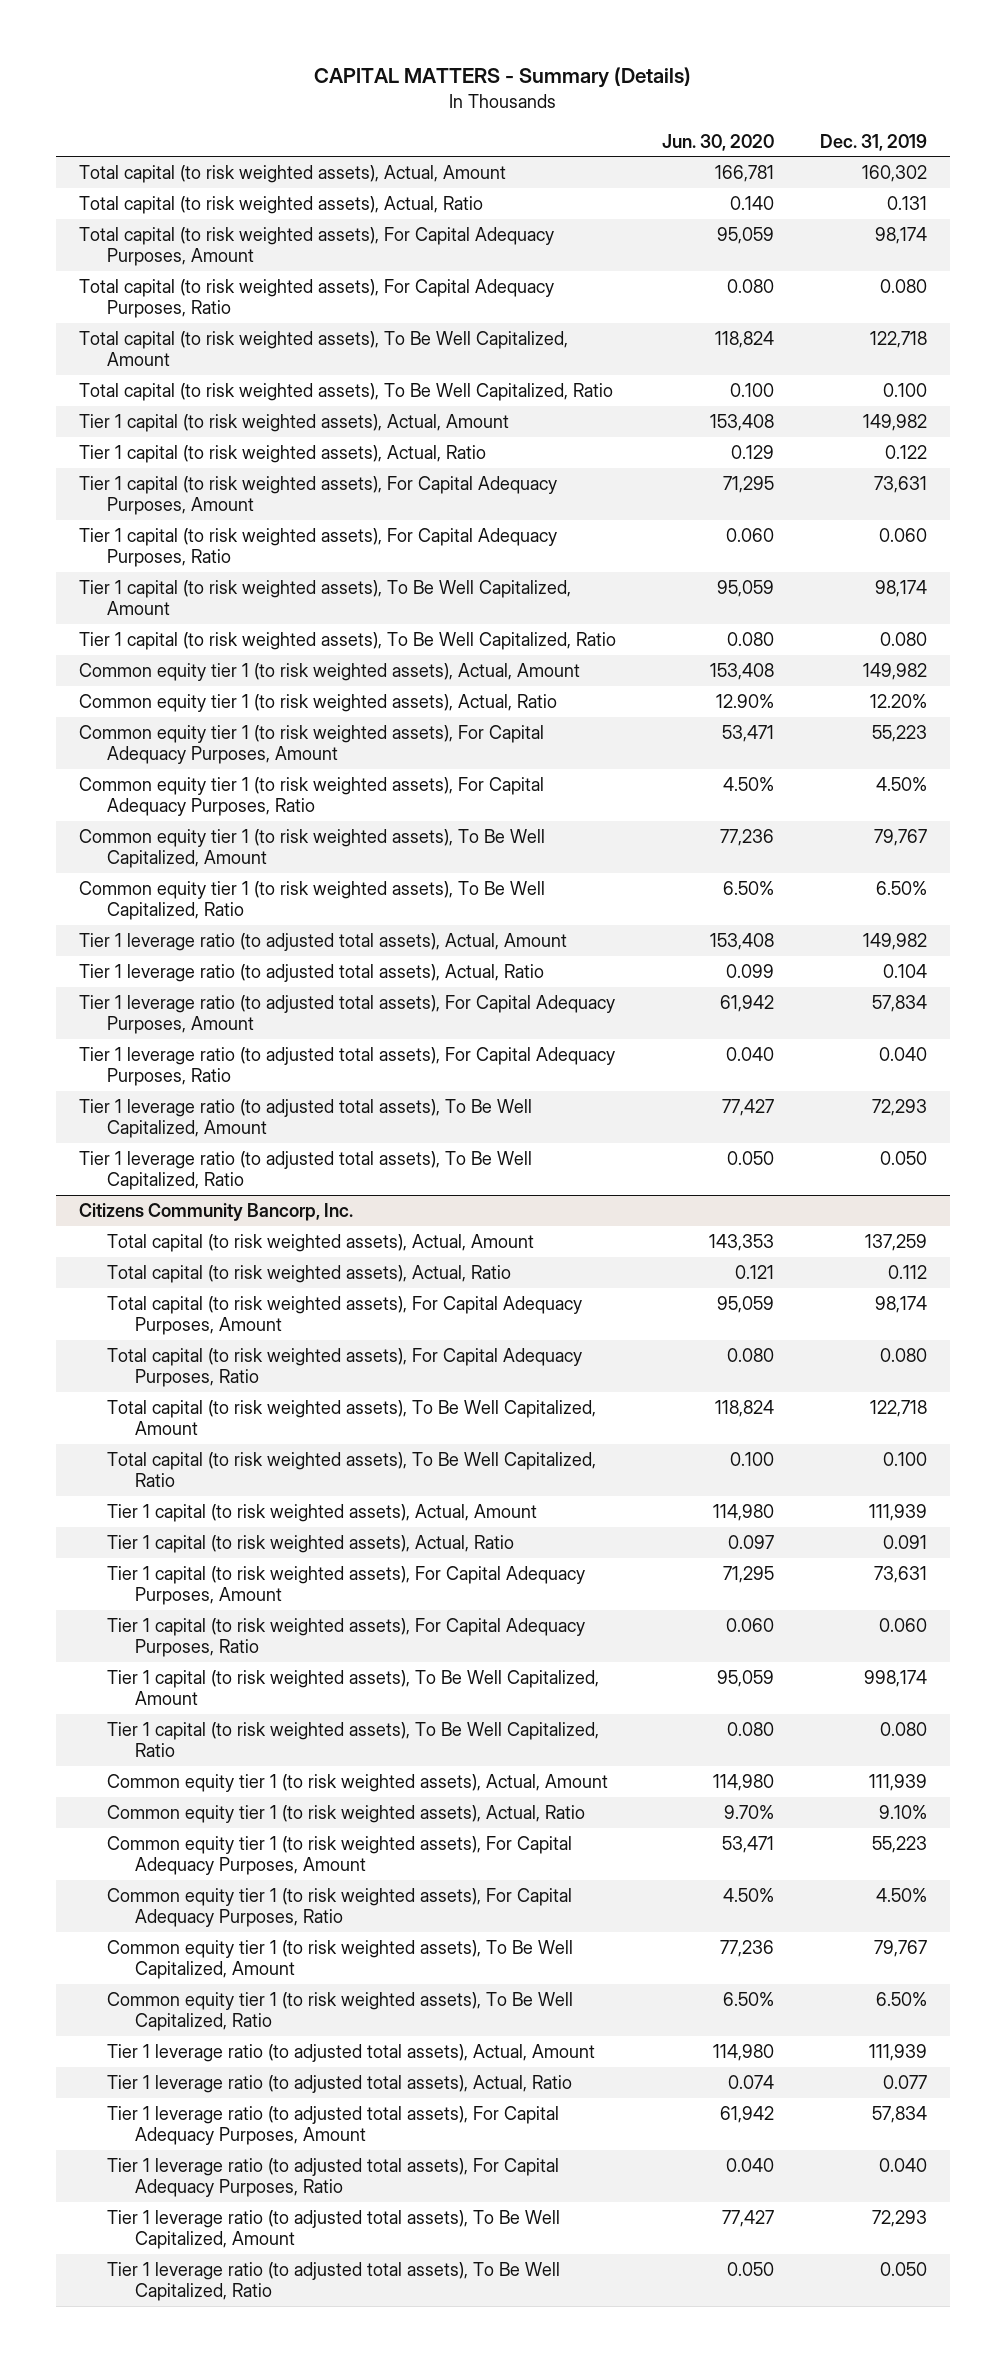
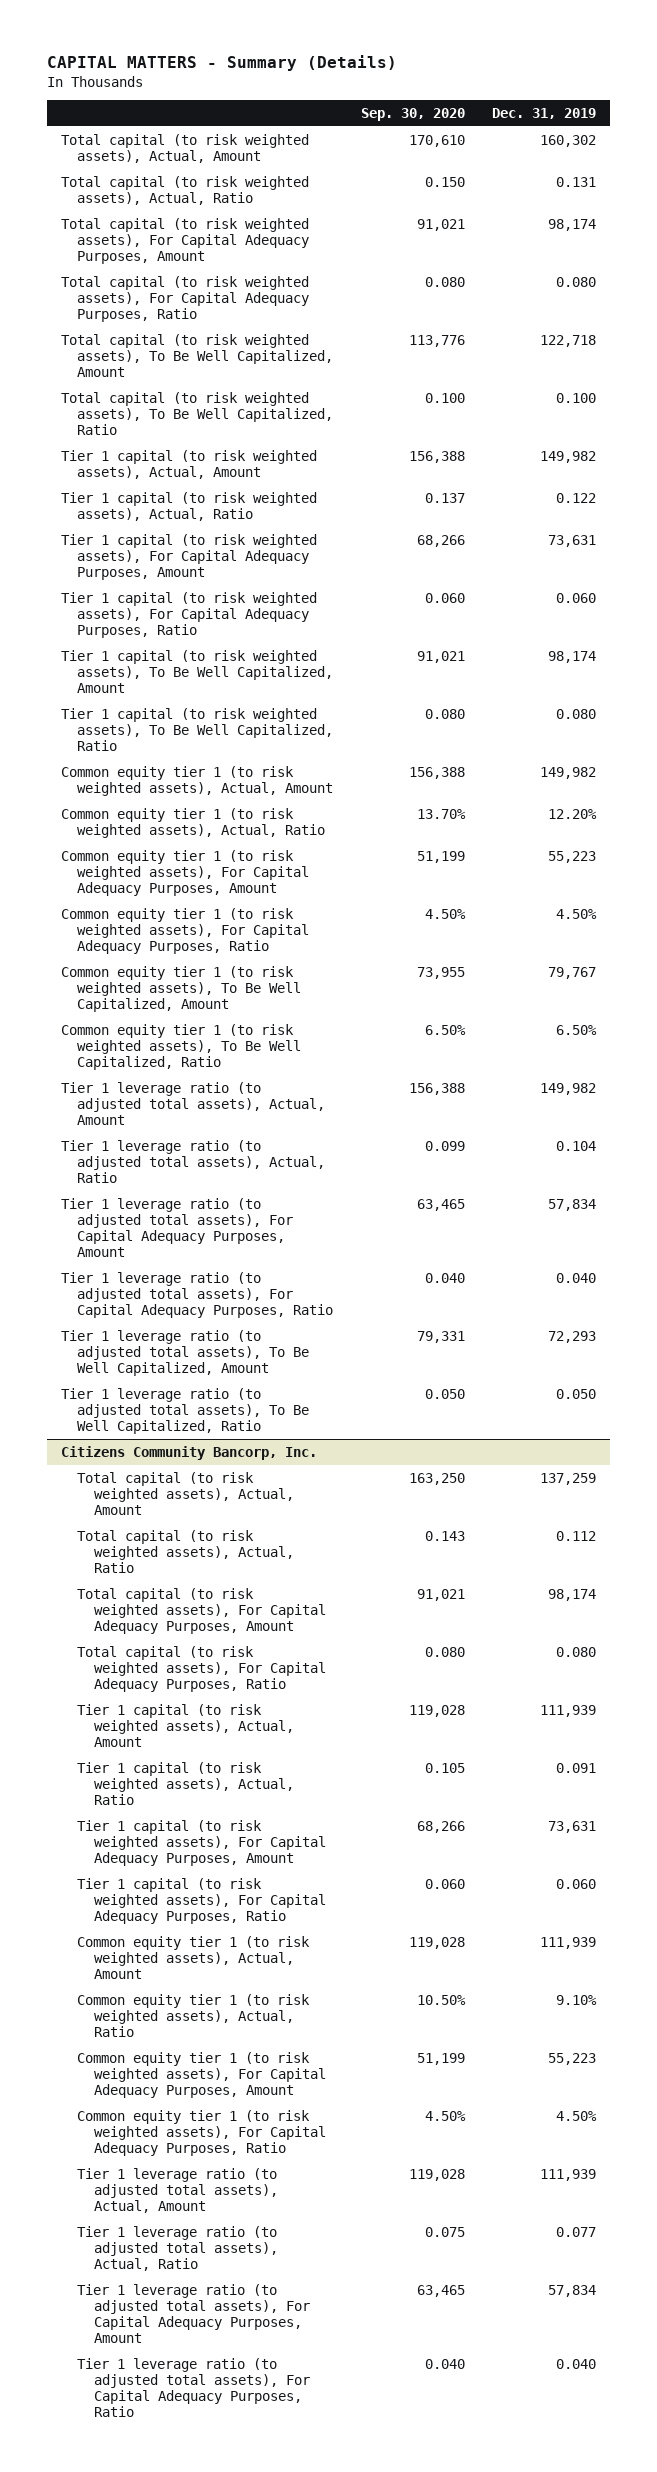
- | Jun. 30, 2020 | Dec. 31, 2019
+ | Sep. 30, 2020 | Dec. 31, 2019
@ Citizens Community Bancorp, Inc.
- Total capital (to risk weighted assets), To Be Well Capitalized, Amount | 118,824 | 122,718
- Total capital (to risk weighted assets), To Be Well Capitalized, Ratio | 0.100 | 0.100
- Tier 1 capital (to risk weighted assets), To Be Well Capitalized, Amount | 95,059 | 998,174
- Tier 1 capital (to risk weighted assets), To Be Well Capitalized, Ratio | 0.080 | 0.080
- Common equity tier 1 (to risk weighted assets), To Be Well Capitalized, Amount | 77,236 | 79,767
- Common equity tier 1 (to risk weighted assets), To Be Well Capitalized, Ratio | 6.50% | 6.50%
- Tier 1 leverage ratio (to adjusted total assets), To Be Well Capitalized, Amount | 77,427 | 72,293
- Tier 1 leverage ratio (to adjusted total assets), To Be Well Capitalized, Ratio | 0.050 | 0.050

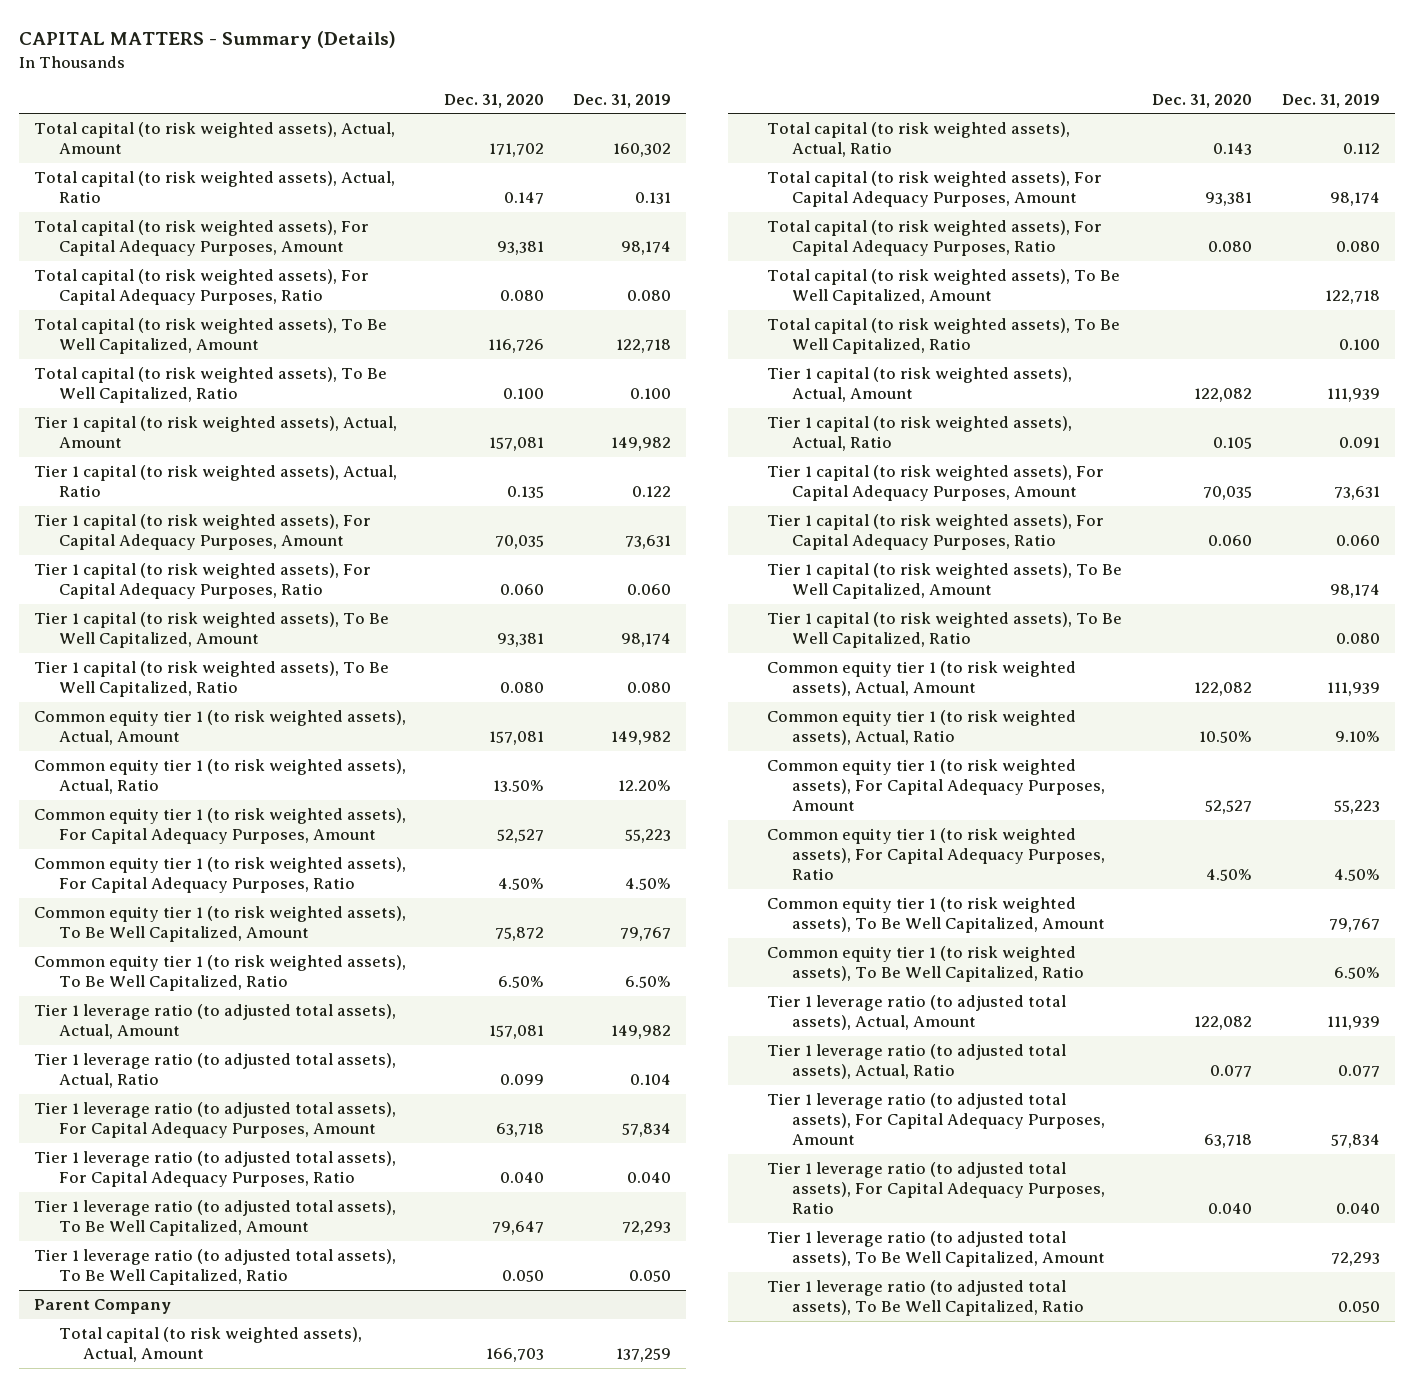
- | Sep. 30, 2020 | Dec. 31, 2019
+ | Dec. 31, 2020 | Dec. 31, 2019
- Citizens Community Bancorp, Inc.
+ Parent Company
+ Total capital (to risk weighted assets), To Be Well Capitalized, Amount | | 122,718
+ Total capital (to risk weighted assets), To Be Well Capitalized, Ratio | | 0.100
+ Tier 1 capital (to risk weighted assets), To Be Well Capitalized, Amount | | 98,174
+ Tier 1 capital (to risk weighted assets), To Be Well Capitalized, Ratio | | 0.080
+ Common equity tier 1 (to risk weighted assets), To Be Well Capitalized, Amount | | 79,767
+ Common equity tier 1 (to risk weighted assets), To Be Well Capitalized, Ratio | | 6.50%
+ Tier 1 leverage ratio (to adjusted total assets), To Be Well Capitalized, Amount | | 72,293
+ Tier 1 leverage ratio (to adjusted total assets), To Be Well Capitalized, Ratio | | 0.050

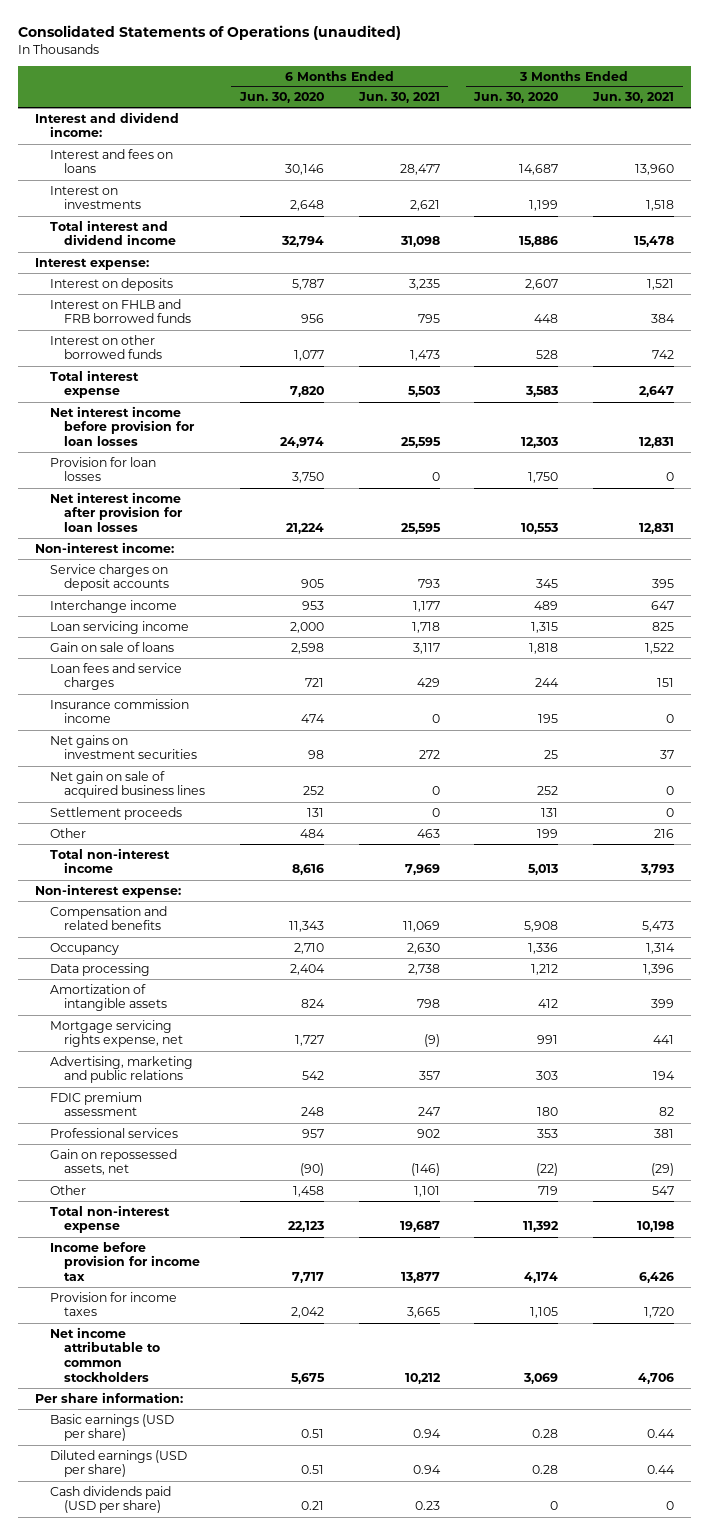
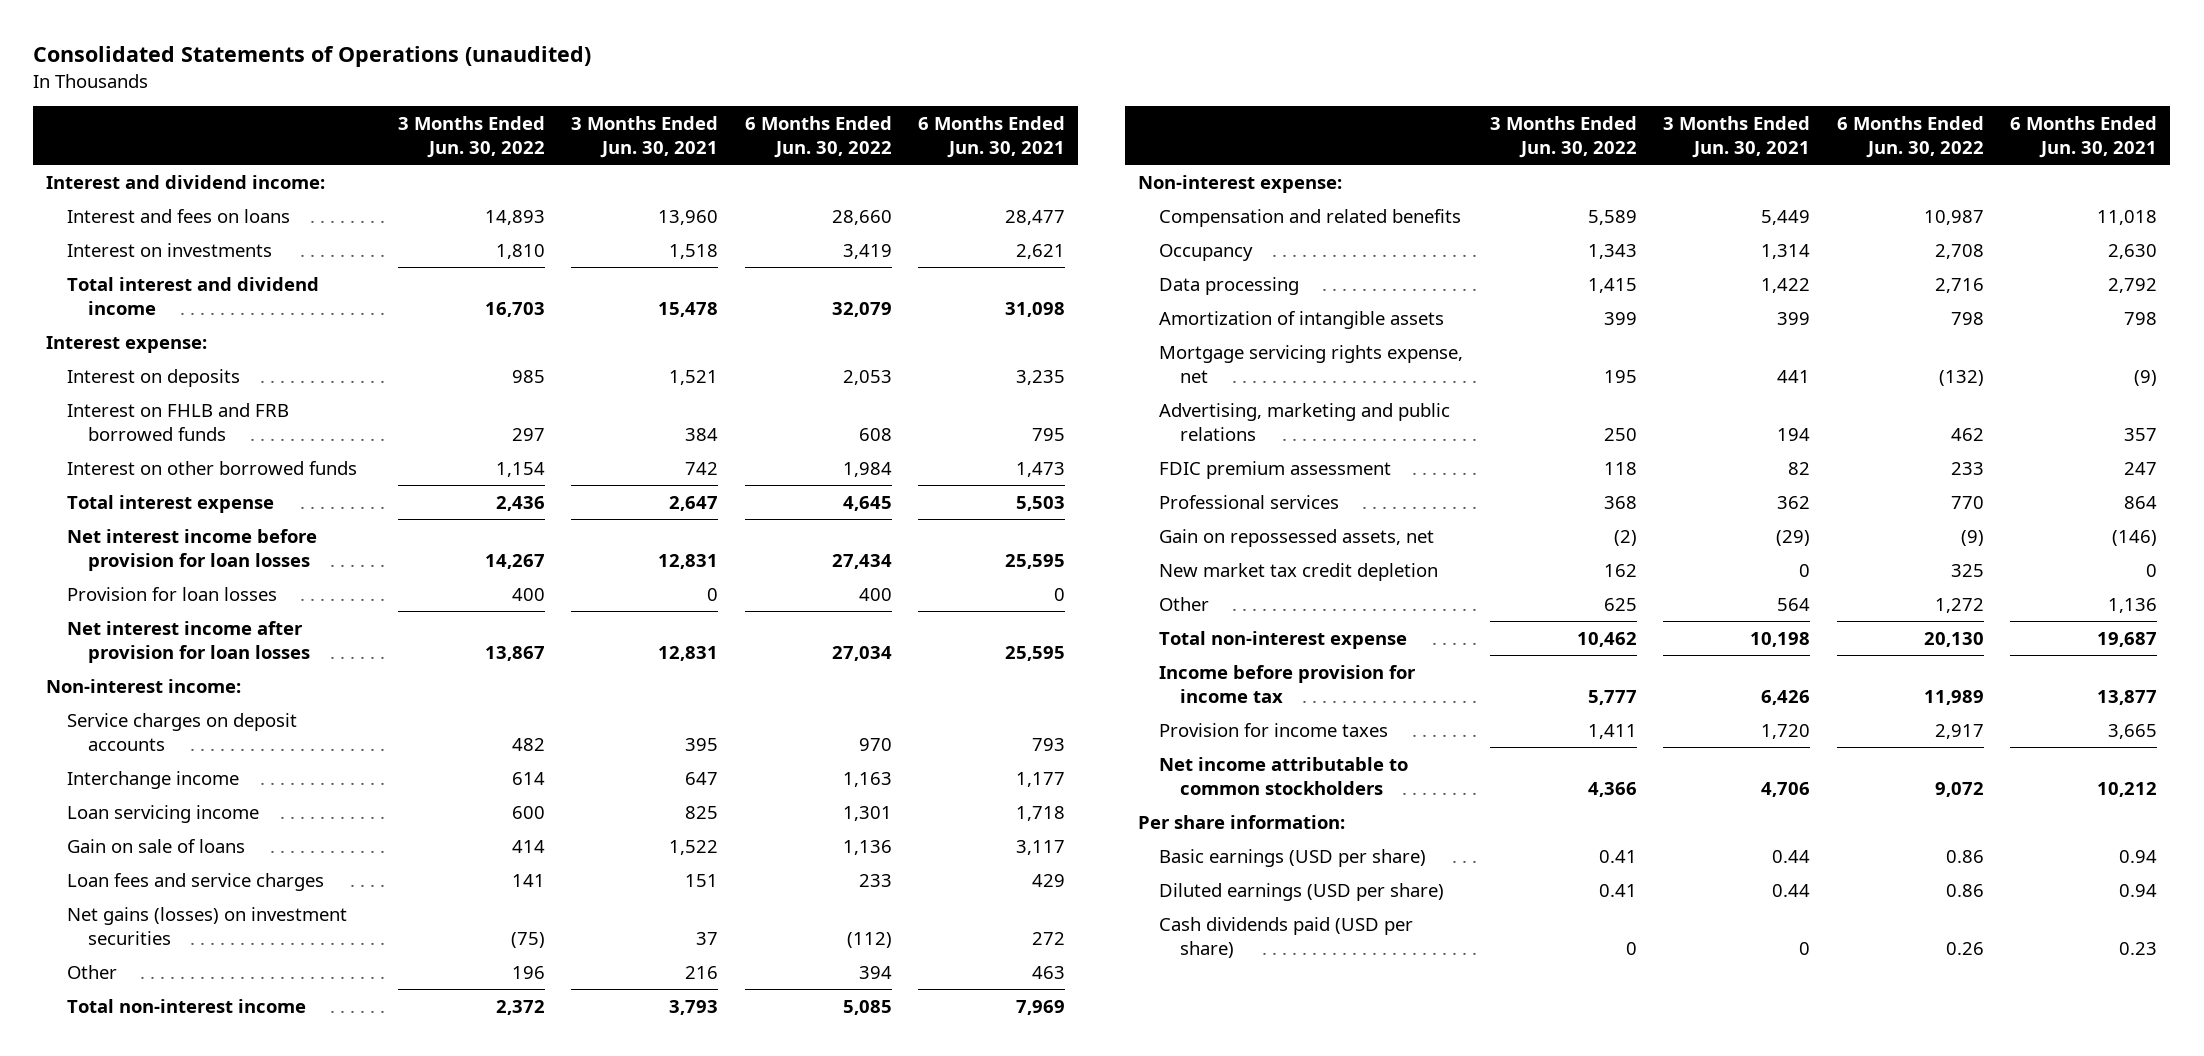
- | 6 Months Ended Jun. 30, 2020 | 6 Months Ended Jun. 30, 2021 | 3 Months Ended Jun. 30, 2020 | 3 Months Ended Jun. 30, 2021
+ | 3 Months Ended Jun. 30, 2022 | 3 Months Ended Jun. 30, 2021 | 6 Months Ended Jun. 30, 2022 | 6 Months Ended Jun. 30, 2021
- Insurance commission income | 474 | 0 | 195 | 0
- Net gains on investment securities | 98 | 272 | 25 | 37
- Net gain on sale of acquired business lines | 252 | 0 | 252 | 0
- Settlement proceeds | 131 | 0 | 131 | 0
+ Net gains (losses) on investment securities | (75) | 37 | (112) | 272
- Compensation and related benefits | 11,343 | 11,069 | 5,908 | 5,473
+ Compensation and related benefits | 5,589 | 5,449 | 10,987 | 11,018
- Data processing | 2,404 | 2,738 | 1,212 | 1,396
+ Data processing | 1,415 | 1,422 | 2,716 | 2,792
- Professional services | 957 | 902 | 353 | 381
+ Professional services | 368 | 362 | 770 | 864
- Other | 1,458 | 1,101 | 719 | 547
+ New market tax credit depletion | 162 | 0 | 325 | 0
+ Other | 625 | 564 | 1,272 | 1,136

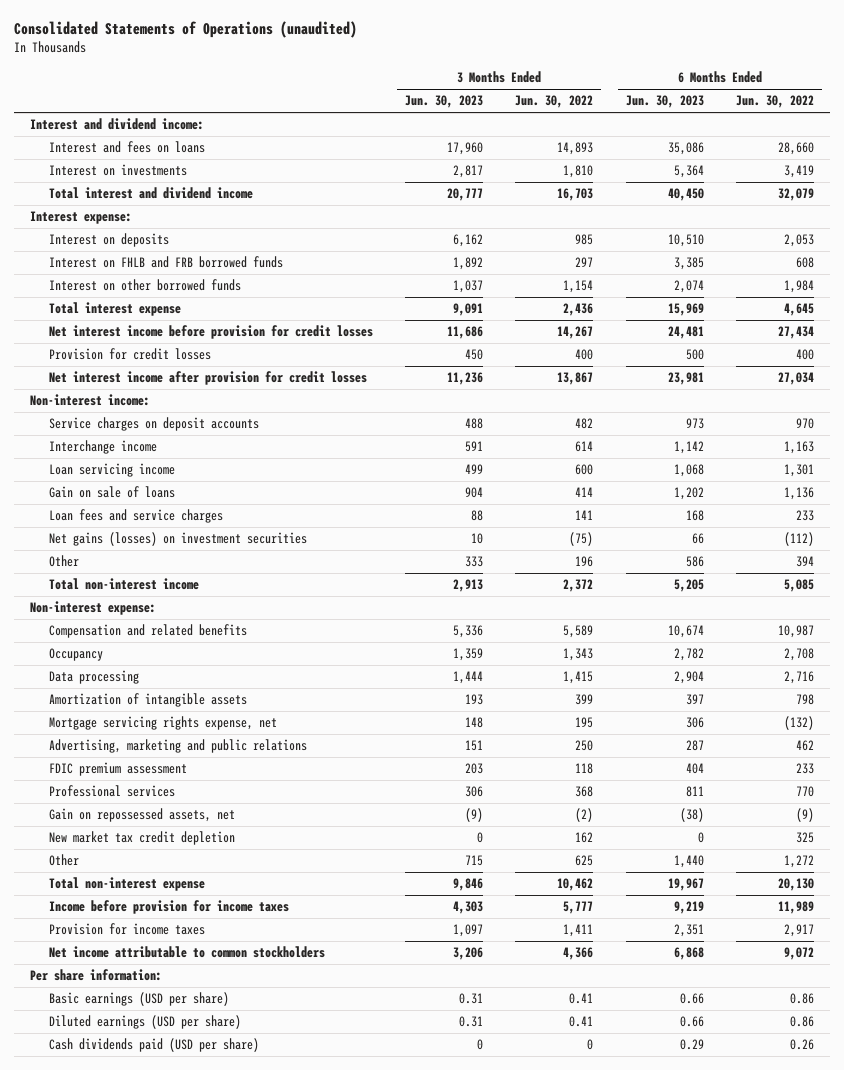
- | 3 Months Ended Jun. 30, 2022 | 3 Months Ended Jun. 30, 2021 | 6 Months Ended Jun. 30, 2022 | 6 Months Ended Jun. 30, 2021
+ | 3 Months Ended Jun. 30, 2023 | 3 Months Ended Jun. 30, 2022 | 6 Months Ended Jun. 30, 2023 | 6 Months Ended Jun. 30, 2022
- Net interest income before provision for loan losses | 14,267 | 12,831 | 27,434 | 25,595
- Provision for loan losses | 400 | 0 | 400 | 0
- Net interest income after provision for loan losses | 13,867 | 12,831 | 27,034 | 25,595
+ Net interest income before provision for credit losses | 11,686 | 14,267 | 24,481 | 27,434
+ Provision for credit losses | 450 | 400 | 500 | 400
+ Net interest income after provision for credit losses | 11,236 | 13,867 | 23,981 | 27,034
- Income before provision for income tax | 5,777 | 6,426 | 11,989 | 13,877
+ Income before provision for income taxes | 4,303 | 5,777 | 9,219 | 11,989

